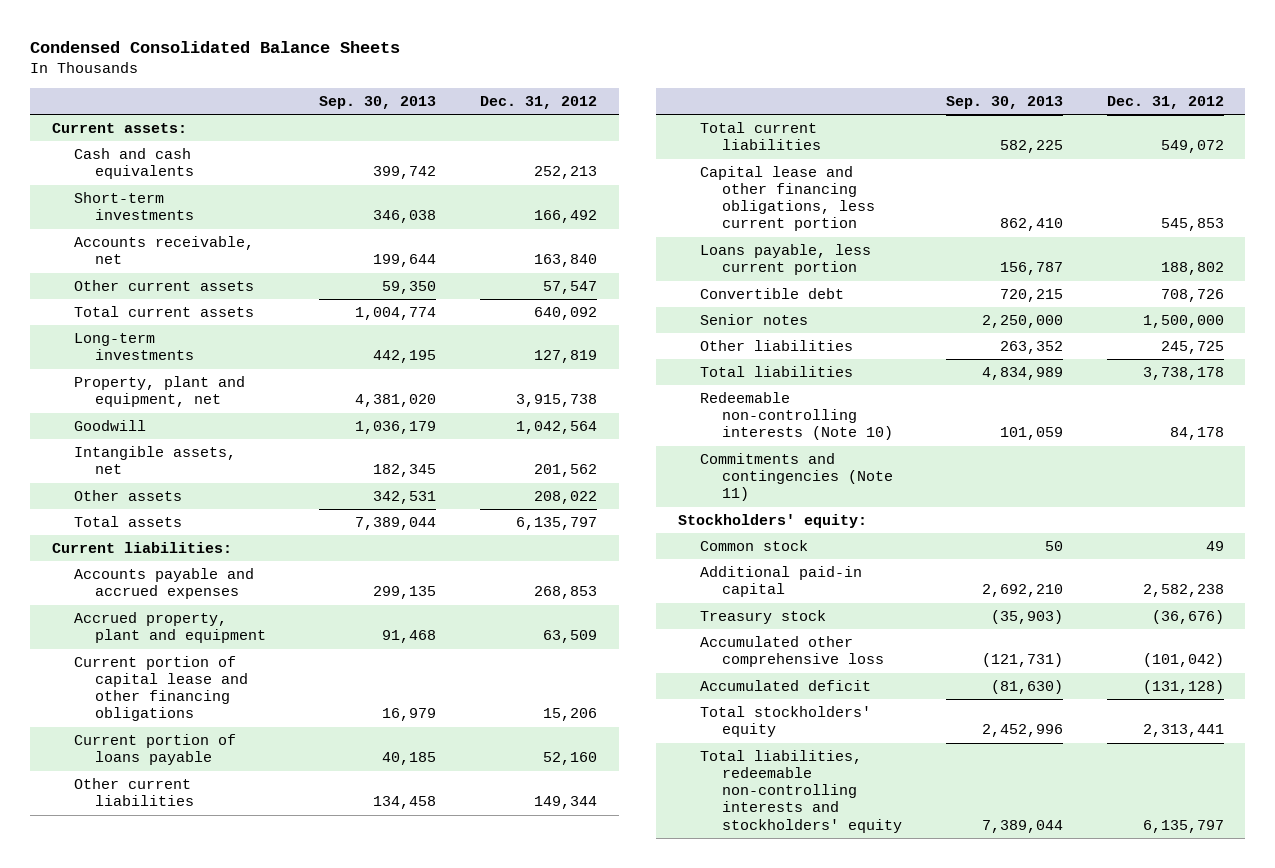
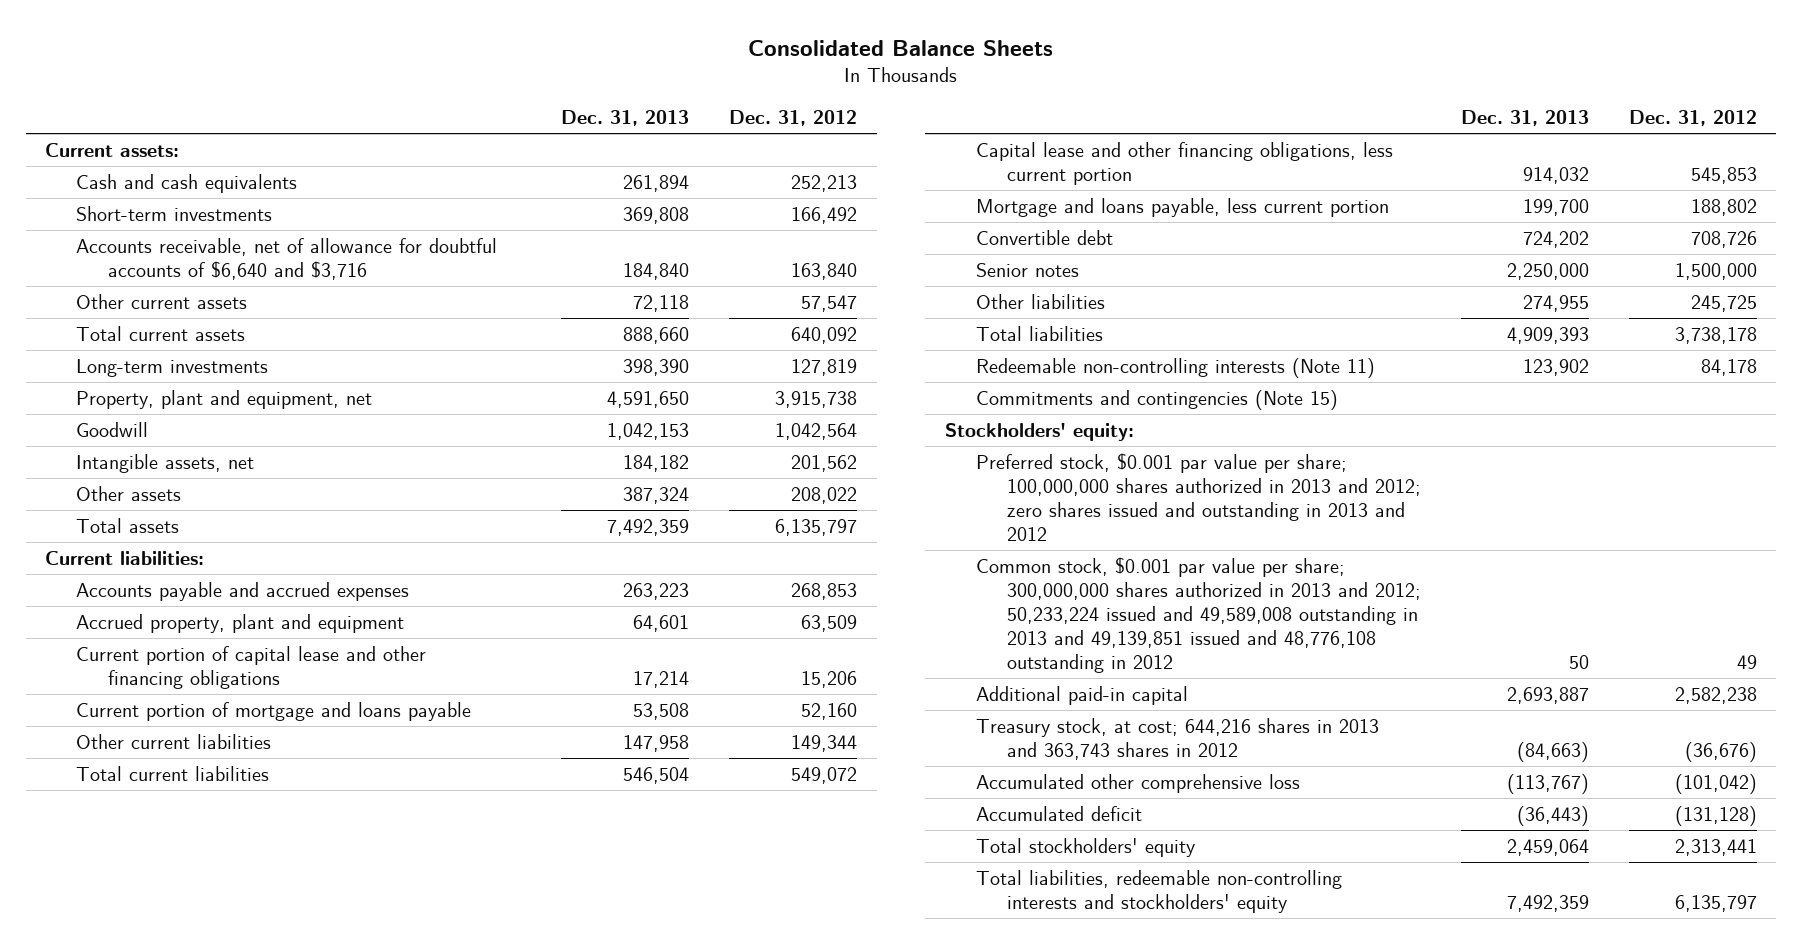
- Condensed Consolidated Balance Sheets
+ Consolidated Balance Sheets
- | Sep. 30, 2013 | Dec. 31, 2012
+ | Dec. 31, 2013 | Dec. 31, 2012
- Accounts receivable, net | 199,644 | 163,840
+ Accounts receivable, net of allowance for doubtful accounts of $6,640 and $3,716 | 184,840 | 163,840
- Current portion of loans payable | 40,185 | 52,160
+ Current portion of mortgage and loans payable | 53,508 | 52,160
- Loans payable, less current portion | 156,787 | 188,802
+ Mortgage and loans payable, less current portion | 199,700 | 188,802
- Redeemable non-controlling interests (Note 10) | 101,059 | 84,178
- Commitments and contingencies (Note 11)
+ Redeemable non-controlling interests (Note 11) | 123,902 | 84,178
+ Commitments and contingencies (Note 15)
- Common stock | 50 | 49
+ Preferred stock, $0.001 par value per share; 100,000,000 shares authorized in 2013 and 2012; zero shares issued and outstanding in 2013 and 2012
+ Common stock, $0.001 par value per share; 300,000,000 shares authorized in 2013 and 2012; 50,233,224 issued and 49,589,008 outstanding in 2013 and 49,139,851 issued and 48,776,108 outstanding in 2012 | 50 | 49
- Treasury stock | (35,903) | (36,676)
+ Treasury stock, at cost; 644,216 shares in 2013 and 363,743 shares in 2012 | (84,663) | (36,676)

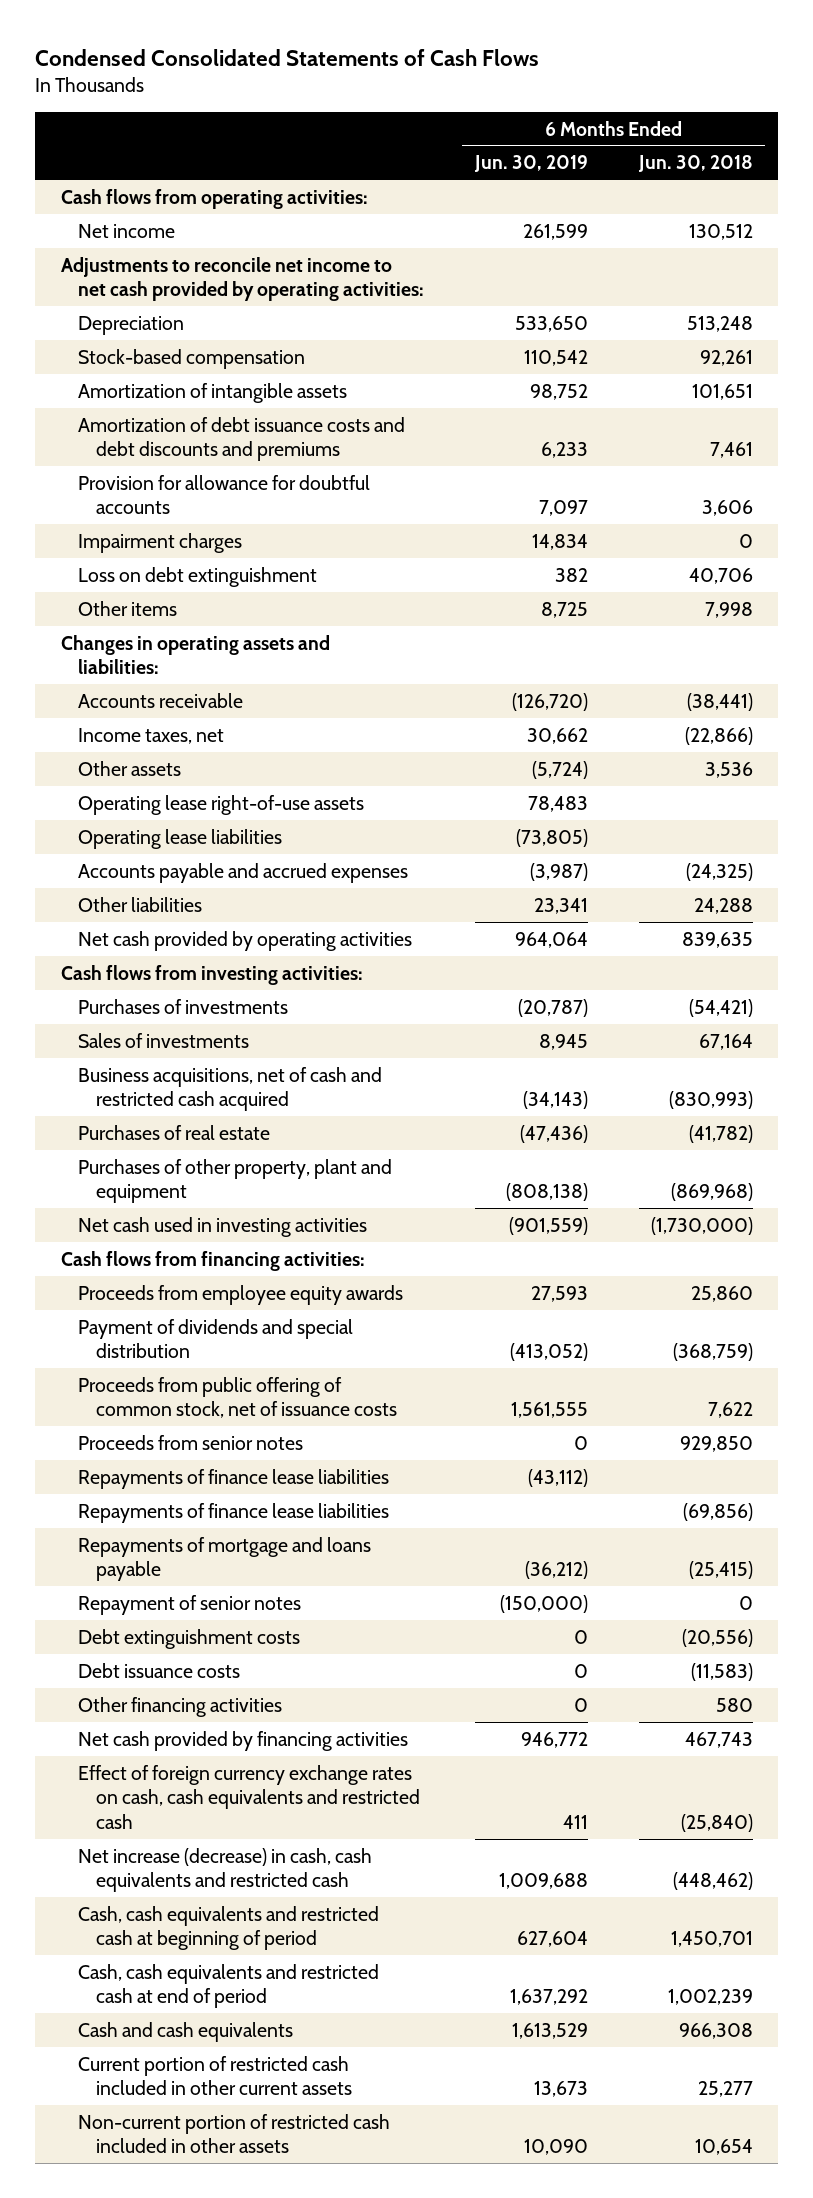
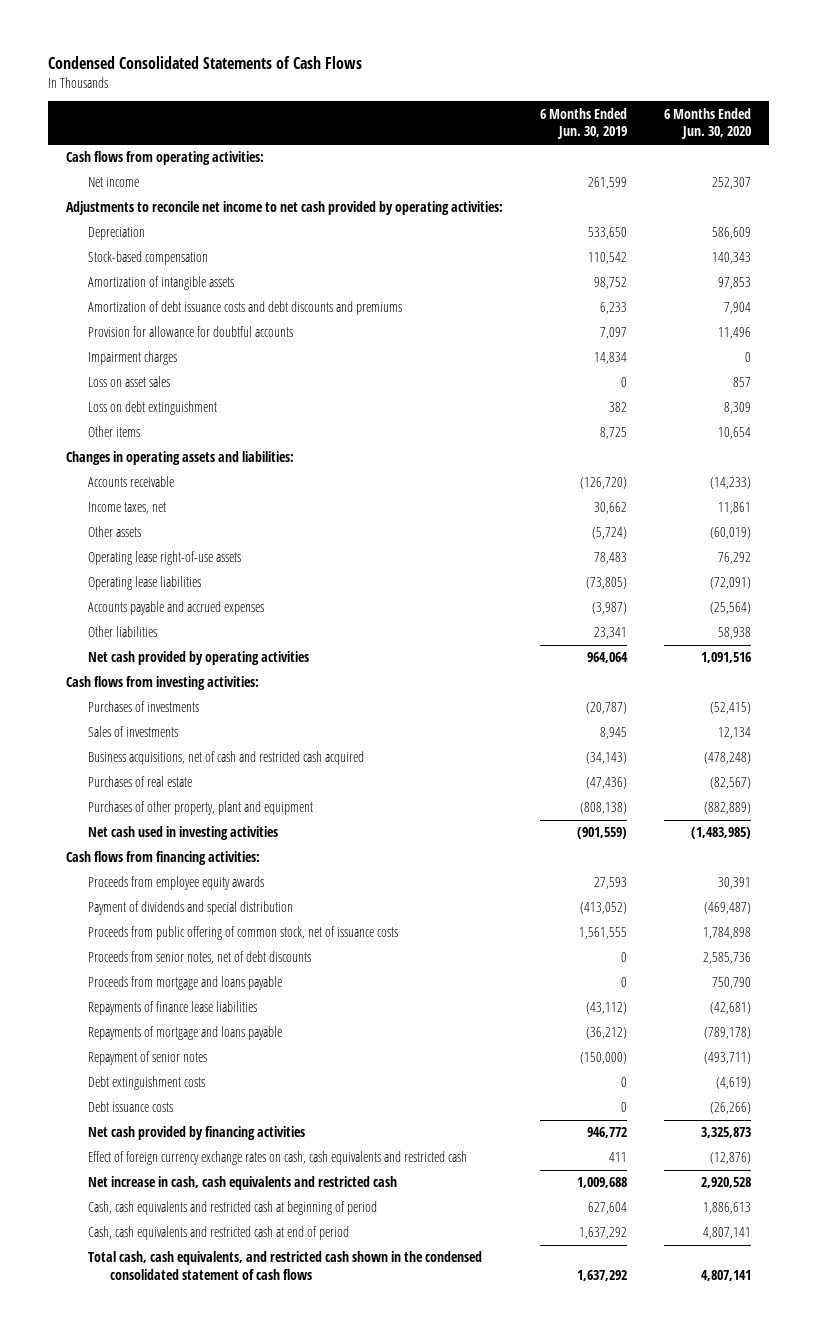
- | 6 Months Ended Jun. 30, 2019 | 6 Months Ended Jun. 30, 2018
+ | 6 Months Ended Jun. 30, 2019 | 6 Months Ended Jun. 30, 2020
+ Loss on asset sales | 0 | 857
- Proceeds from senior notes | 0 | 929,850
+ Proceeds from senior notes, net of debt discounts | 0 | 2,585,736
+ Proceeds from mortgage and loans payable | 0 | 750,790
- Repayments of finance lease liabilities | | (69,856)
- Other financing activities | 0 | 580
- Net increase (decrease) in cash, cash equivalents and restricted cash | 1,009,688 | (448,462)
+ Net increase in cash, cash equivalents and restricted cash | 1,009,688 | 2,920,528
- Cash and cash equivalents | 1,613,529 | 966,308
- Current portion of restricted cash included in other current assets | 13,673 | 25,277
- Non-current portion of restricted cash included in other assets | 10,090 | 10,654
+ Total cash, cash equivalents, and restricted cash shown in the condensed consolidated statement of cash flows | 1,637,292 | 4,807,141

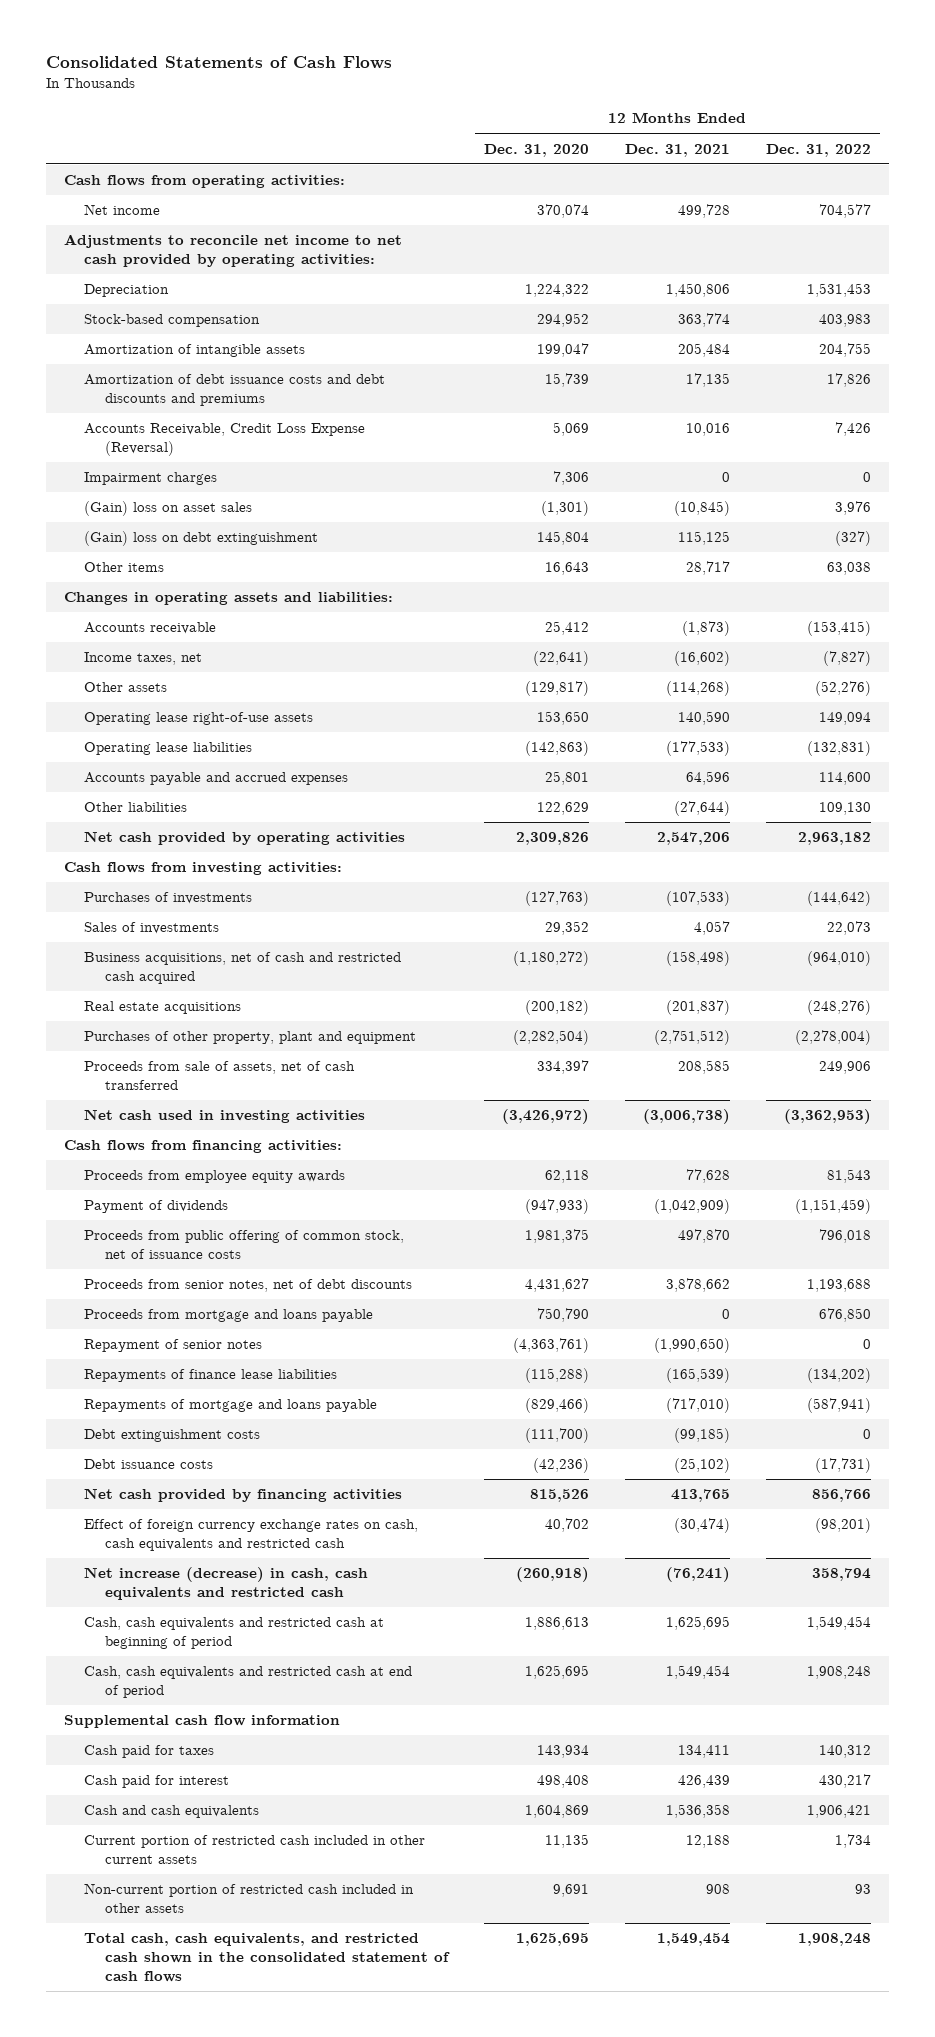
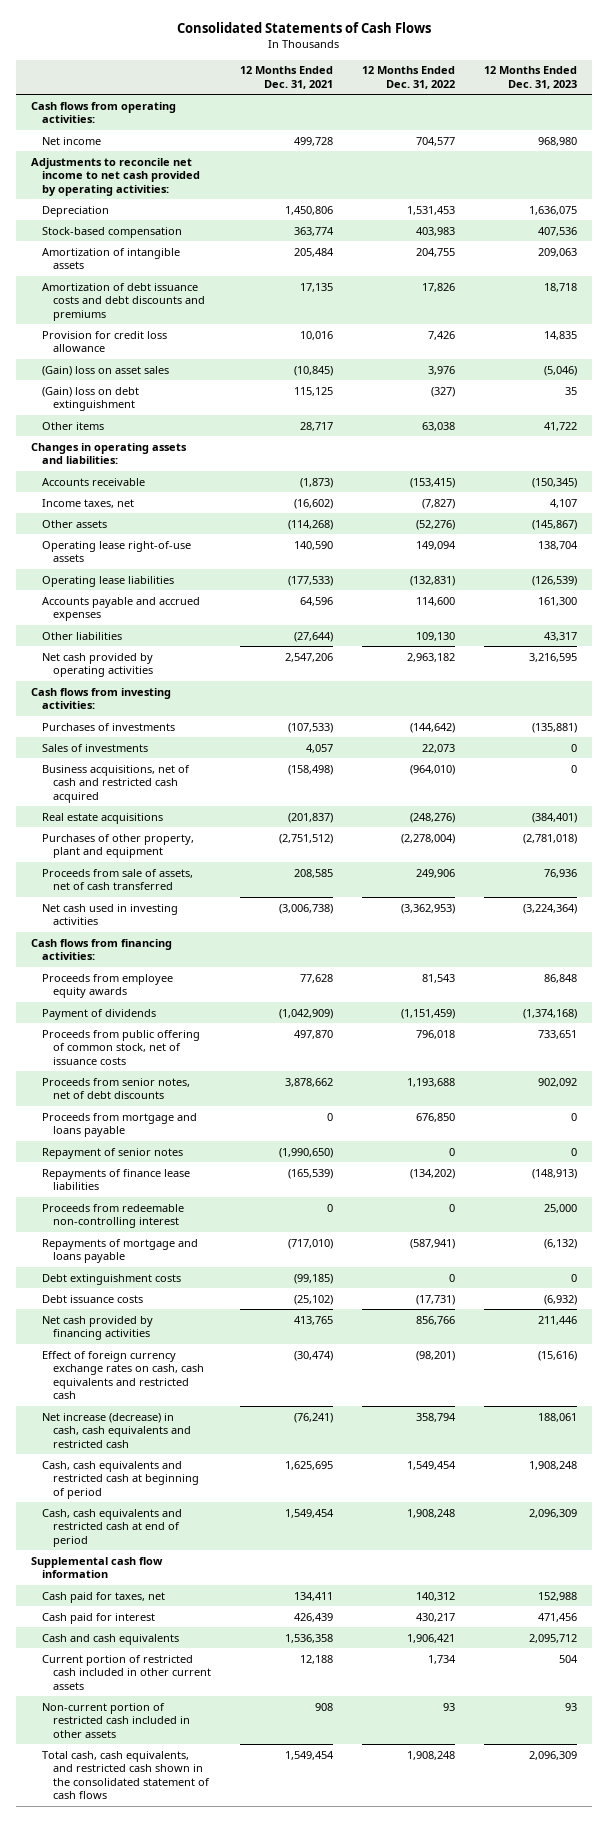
- | 12 Months Ended Dec. 31, 2020 | 12 Months Ended Dec. 31, 2021 | 12 Months Ended Dec. 31, 2022
+ | 12 Months Ended Dec. 31, 2021 | 12 Months Ended Dec. 31, 2022 | 12 Months Ended Dec. 31, 2023
- Accounts Receivable, Credit Loss Expense (Reversal) | 5,069 | 10,016 | 7,426
- Impairment charges | 7,306 | 0 | 0
+ Provision for credit loss allowance | 10,016 | 7,426 | 14,835
+ Proceeds from redeemable non-controlling interest | 0 | 0 | 25,000
- Cash paid for taxes | 143,934 | 134,411 | 140,312
+ Cash paid for taxes, net | 134,411 | 140,312 | 152,988

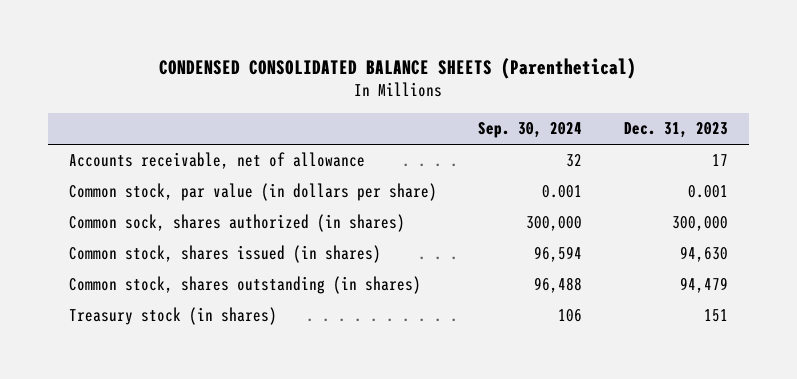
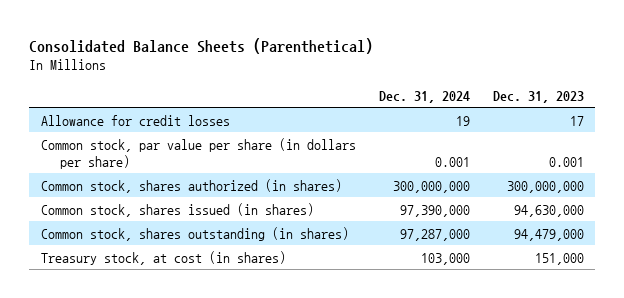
- CONDENSED CONSOLIDATED BALANCE SHEETS (Parenthetical)
+ Consolidated Balance Sheets (Parenthetical)
- | Sep. 30, 2024 | Dec. 31, 2023
+ | Dec. 31, 2024 | Dec. 31, 2023
- Accounts receivable, net of allowance | 32 | 17
- Common stock, par value (in dollars per share) | 0.001 | 0.001
- Common sock, shares authorized (in shares) | 300,000 | 300,000
- Common stock, shares issued (in shares) | 96,594 | 94,630
- Common stock, shares outstanding (in shares) | 96,488 | 94,479
- Treasury stock (in shares) | 106 | 151
+ Allowance for credit losses | 19 | 17
+ Common stock, par value per share (in dollars per share) | 0.001 | 0.001
+ Common stock, shares authorized (in shares) | 300,000,000 | 300,000,000
+ Common stock, shares issued (in shares) | 97,390,000 | 94,630,000
+ Common stock, shares outstanding (in shares) | 97,287,000 | 94,479,000
+ Treasury stock, at cost (in shares) | 103,000 | 151,000

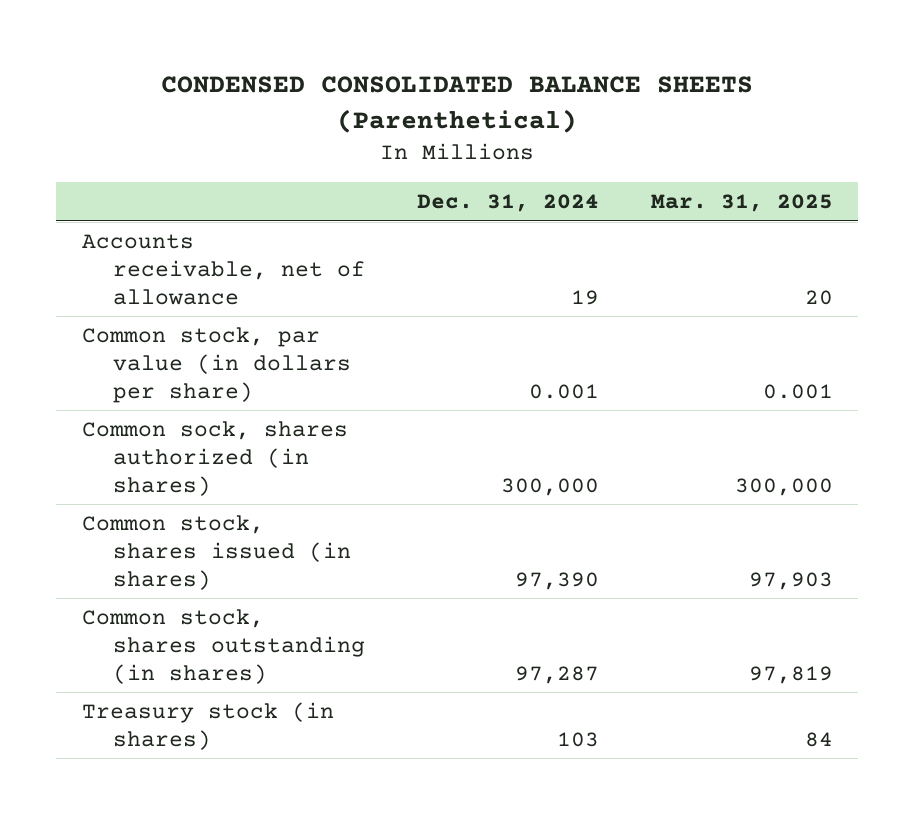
- Consolidated Balance Sheets (Parenthetical)
+ CONDENSED CONSOLIDATED BALANCE SHEETS (Parenthetical)
- | Dec. 31, 2024 | Dec. 31, 2023
+ | Dec. 31, 2024 | Mar. 31, 2025
- Allowance for credit losses | 19 | 17
- Common stock, par value per share (in dollars per share) | 0.001 | 0.001
- Common stock, shares authorized (in shares) | 300,000,000 | 300,000,000
- Common stock, shares issued (in shares) | 97,390,000 | 94,630,000
- Common stock, shares outstanding (in shares) | 97,287,000 | 94,479,000
- Treasury stock, at cost (in shares) | 103,000 | 151,000
+ Accounts receivable, net of allowance | 19 | 20
+ Common stock, par value (in dollars per share) | 0.001 | 0.001
+ Common sock, shares authorized (in shares) | 300,000 | 300,000
+ Common stock, shares issued (in shares) | 97,390 | 97,903
+ Common stock, shares outstanding (in shares) | 97,287 | 97,819
+ Treasury stock (in shares) | 103 | 84

